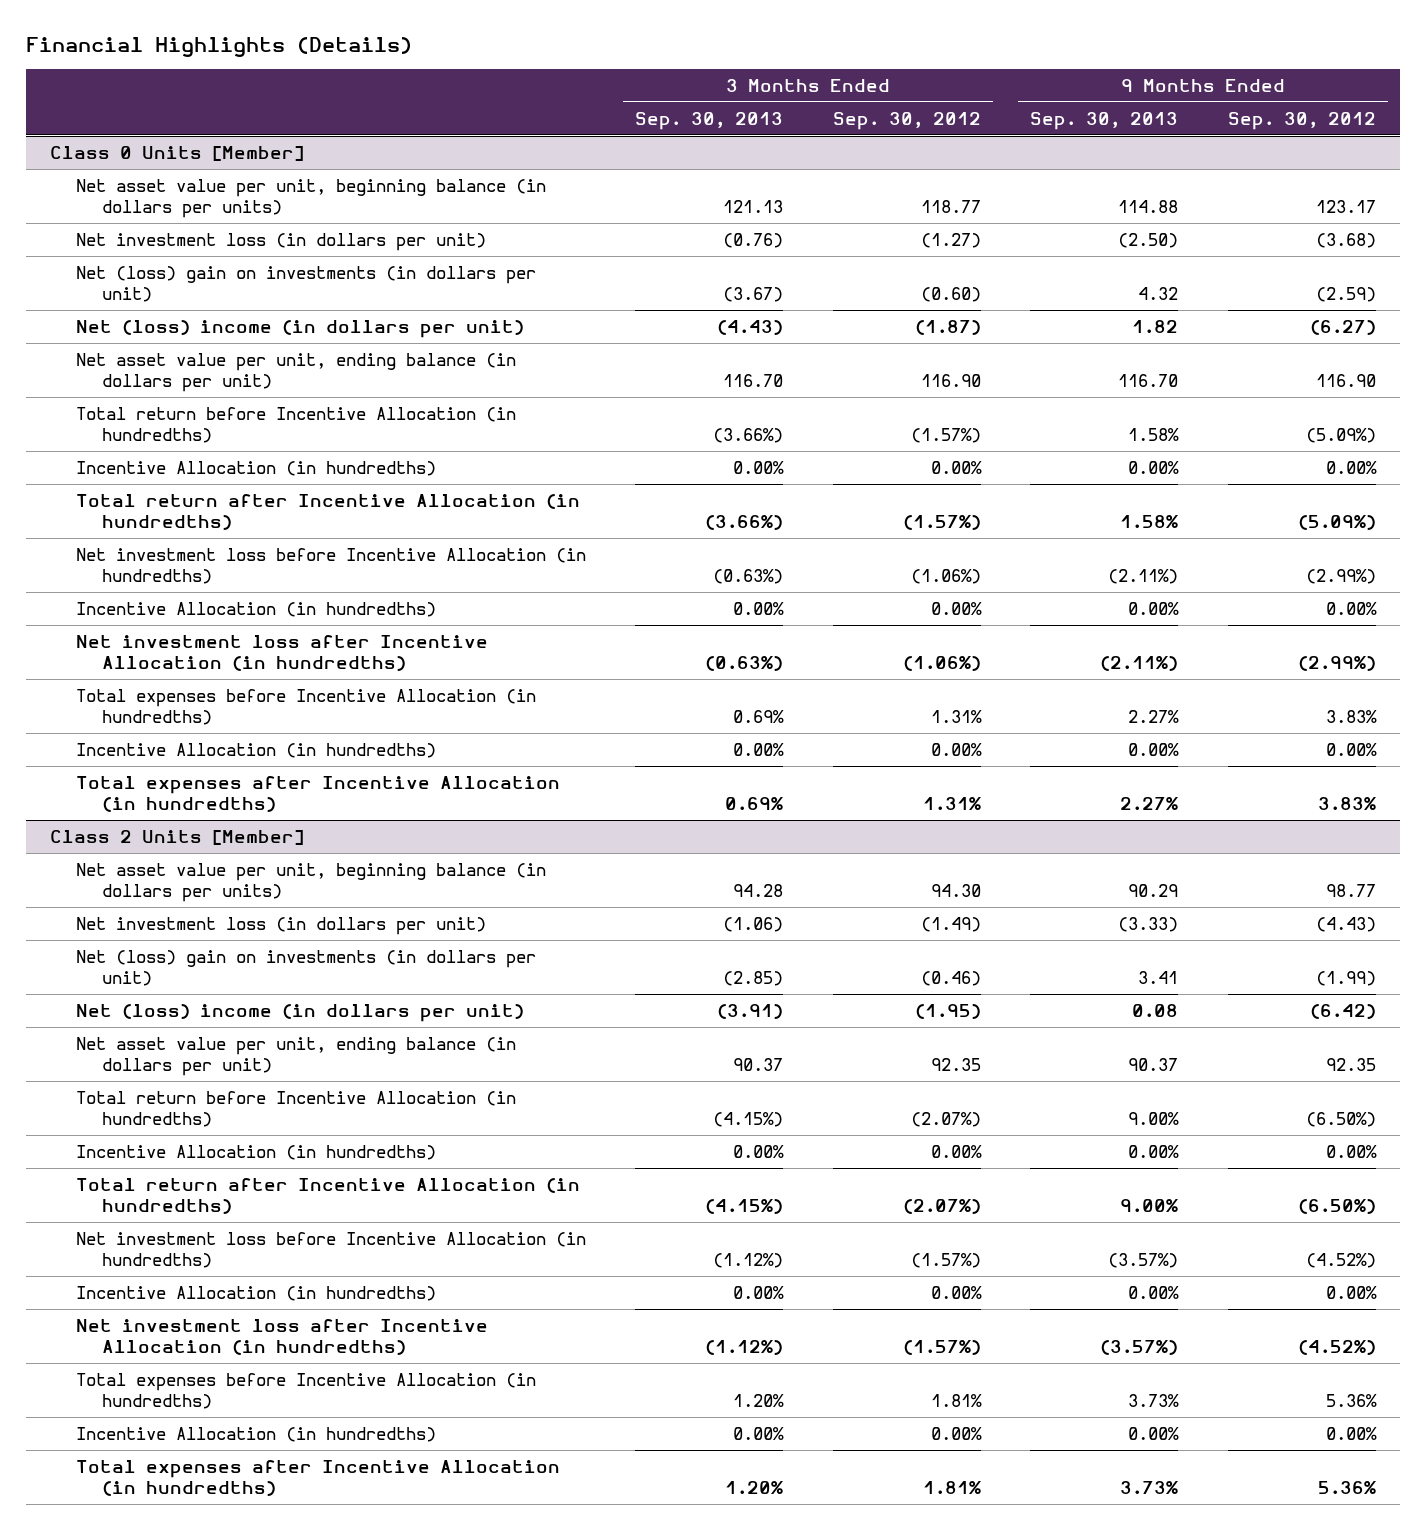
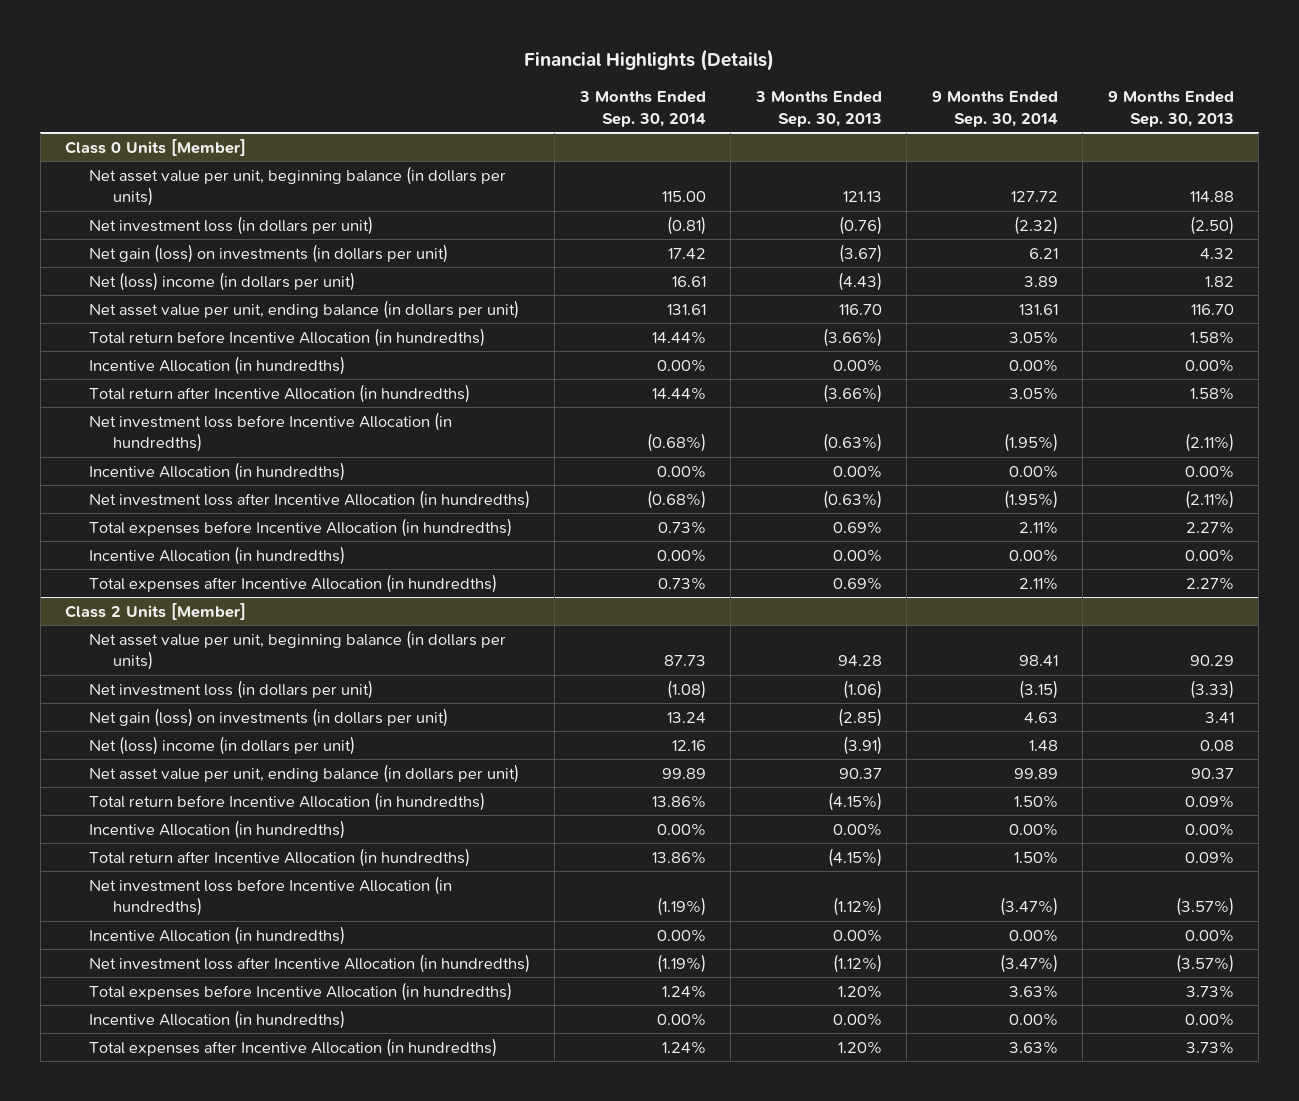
- | 3 Months Ended Sep. 30, 2013 | 3 Months Ended Sep. 30, 2012 | 9 Months Ended Sep. 30, 2013 | 9 Months Ended Sep. 30, 2012
+ | 3 Months Ended Sep. 30, 2014 | 3 Months Ended Sep. 30, 2013 | 9 Months Ended Sep. 30, 2014 | 9 Months Ended Sep. 30, 2013
@ Class 0 Units [Member]
- Net (loss) gain on investments (in dollars per unit) | (3.67) | (0.60) | 4.32 | (2.59)
+ Net gain (loss) on investments (in dollars per unit) | 17.42 | (3.67) | 6.21 | 4.32
@ Class 2 Units [Member]
- Net (loss) gain on investments (in dollars per unit) | (2.85) | (0.46) | 3.41 | (1.99)
+ Net gain (loss) on investments (in dollars per unit) | 13.24 | (2.85) | 4.63 | 3.41
- Total return before Incentive Allocation (in hundredths) | (4.15%) | (2.07%) | 9.00% | (6.50%)
+ Total return before Incentive Allocation (in hundredths) | 13.86% | (4.15%) | 1.50% | 0.09%
- Total return after Incentive Allocation (in hundredths) | (4.15%) | (2.07%) | 9.00% | (6.50%)
+ Total return after Incentive Allocation (in hundredths) | 13.86% | (4.15%) | 1.50% | 0.09%

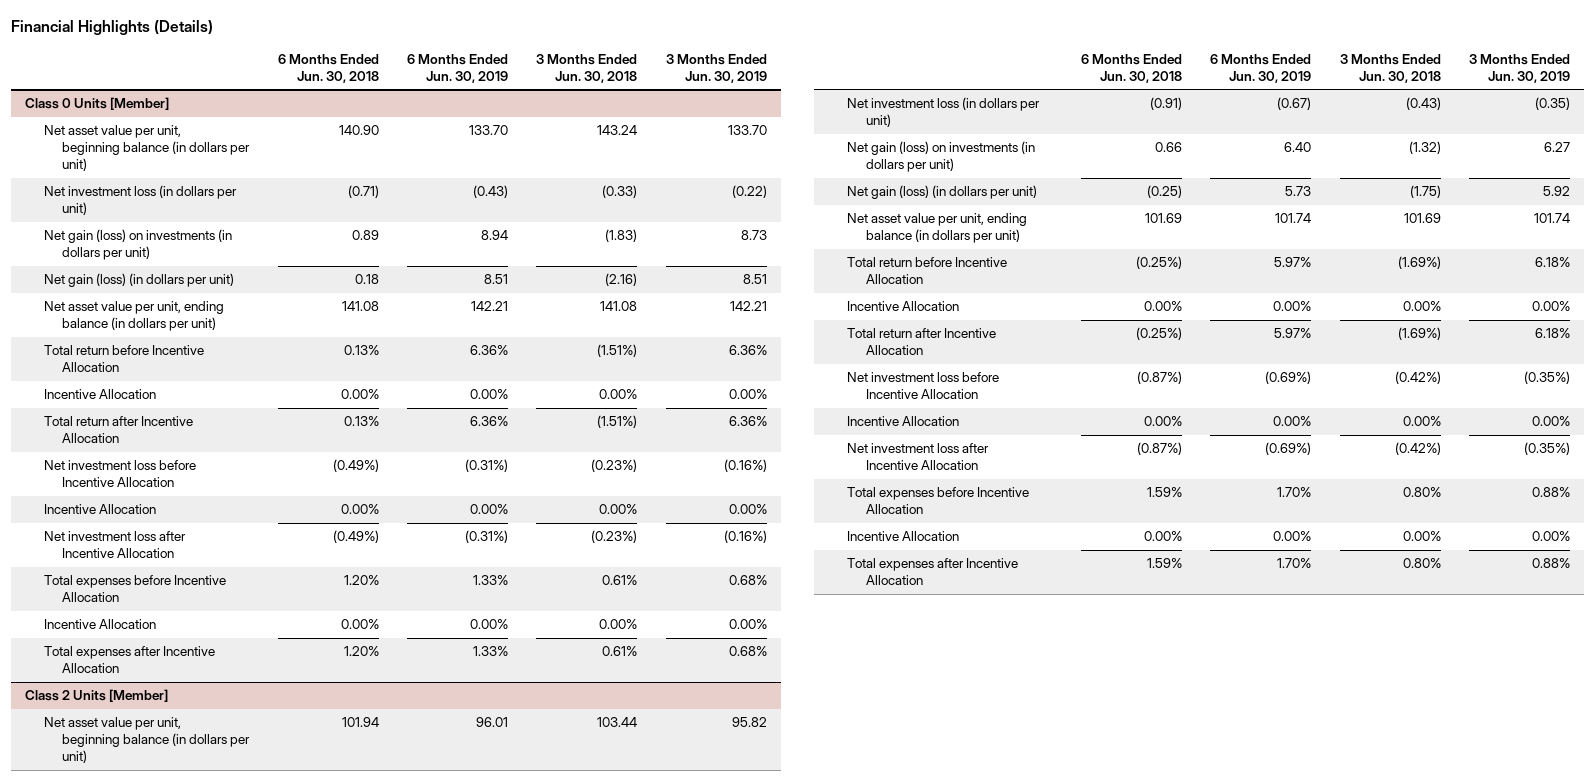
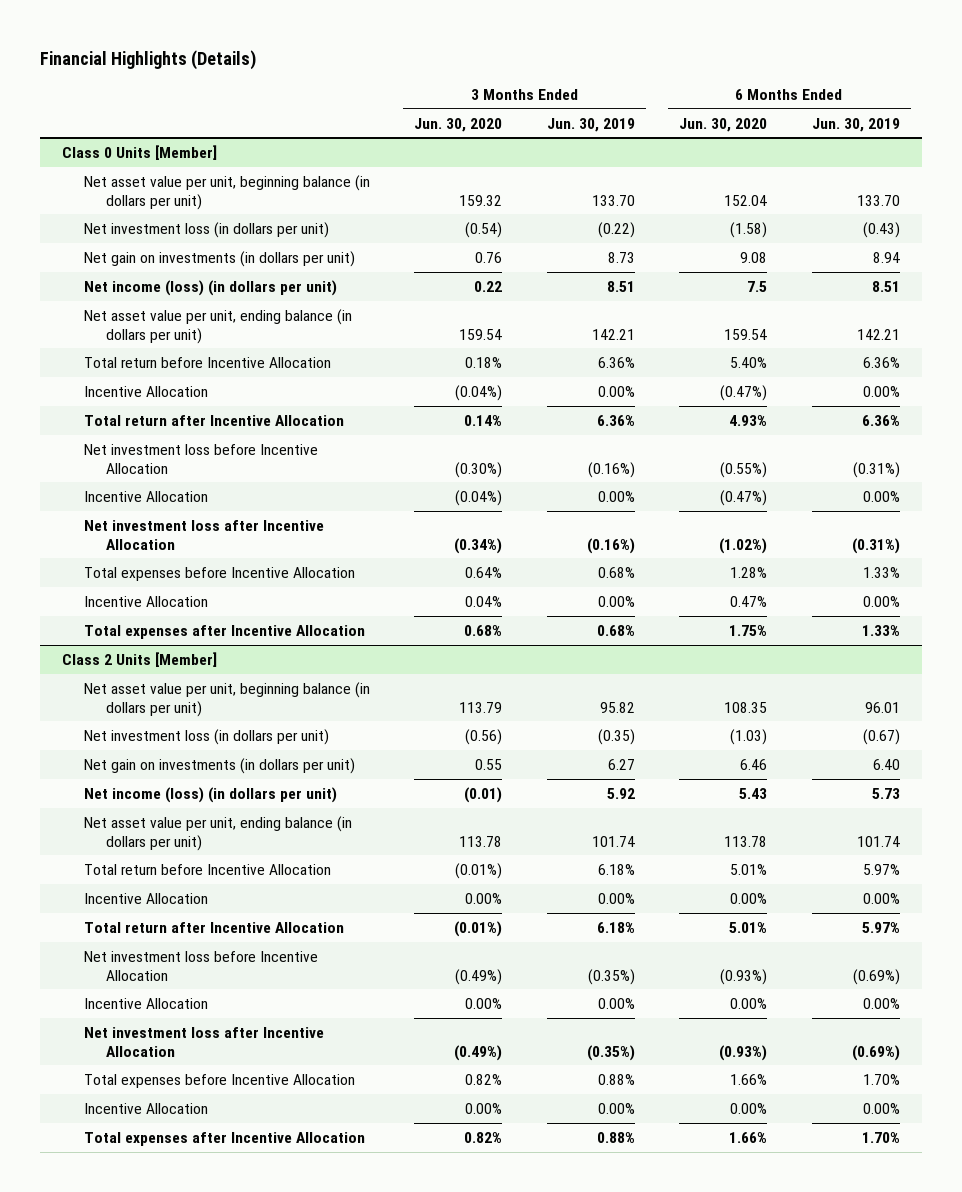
- | 6 Months Ended Jun. 30, 2018 | 6 Months Ended Jun. 30, 2019 | 3 Months Ended Jun. 30, 2018 | 3 Months Ended Jun. 30, 2019
+ | 3 Months Ended Jun. 30, 2020 | 3 Months Ended Jun. 30, 2019 | 6 Months Ended Jun. 30, 2020 | 6 Months Ended Jun. 30, 2019
@ Class 0 Units [Member]
- Net gain (loss) on investments (in dollars per unit) | 0.89 | 8.94 | (1.83) | 8.73
- Net gain (loss) (in dollars per unit) | 0.18 | 8.51 | (2.16) | 8.51
+ Net gain on investments (in dollars per unit) | 0.76 | 8.73 | 9.08 | 8.94
+ Net income (loss) (in dollars per unit) | 0.22 | 8.51 | 7.5 | 8.51
@ Class 2 Units [Member]
- Net gain (loss) on investments (in dollars per unit) | 0.66 | 6.40 | (1.32) | 6.27
- Net gain (loss) (in dollars per unit) | (0.25) | 5.73 | (1.75) | 5.92
+ Net gain on investments (in dollars per unit) | 0.55 | 6.27 | 6.46 | 6.40
+ Net income (loss) (in dollars per unit) | (0.01) | 5.92 | 5.43 | 5.73

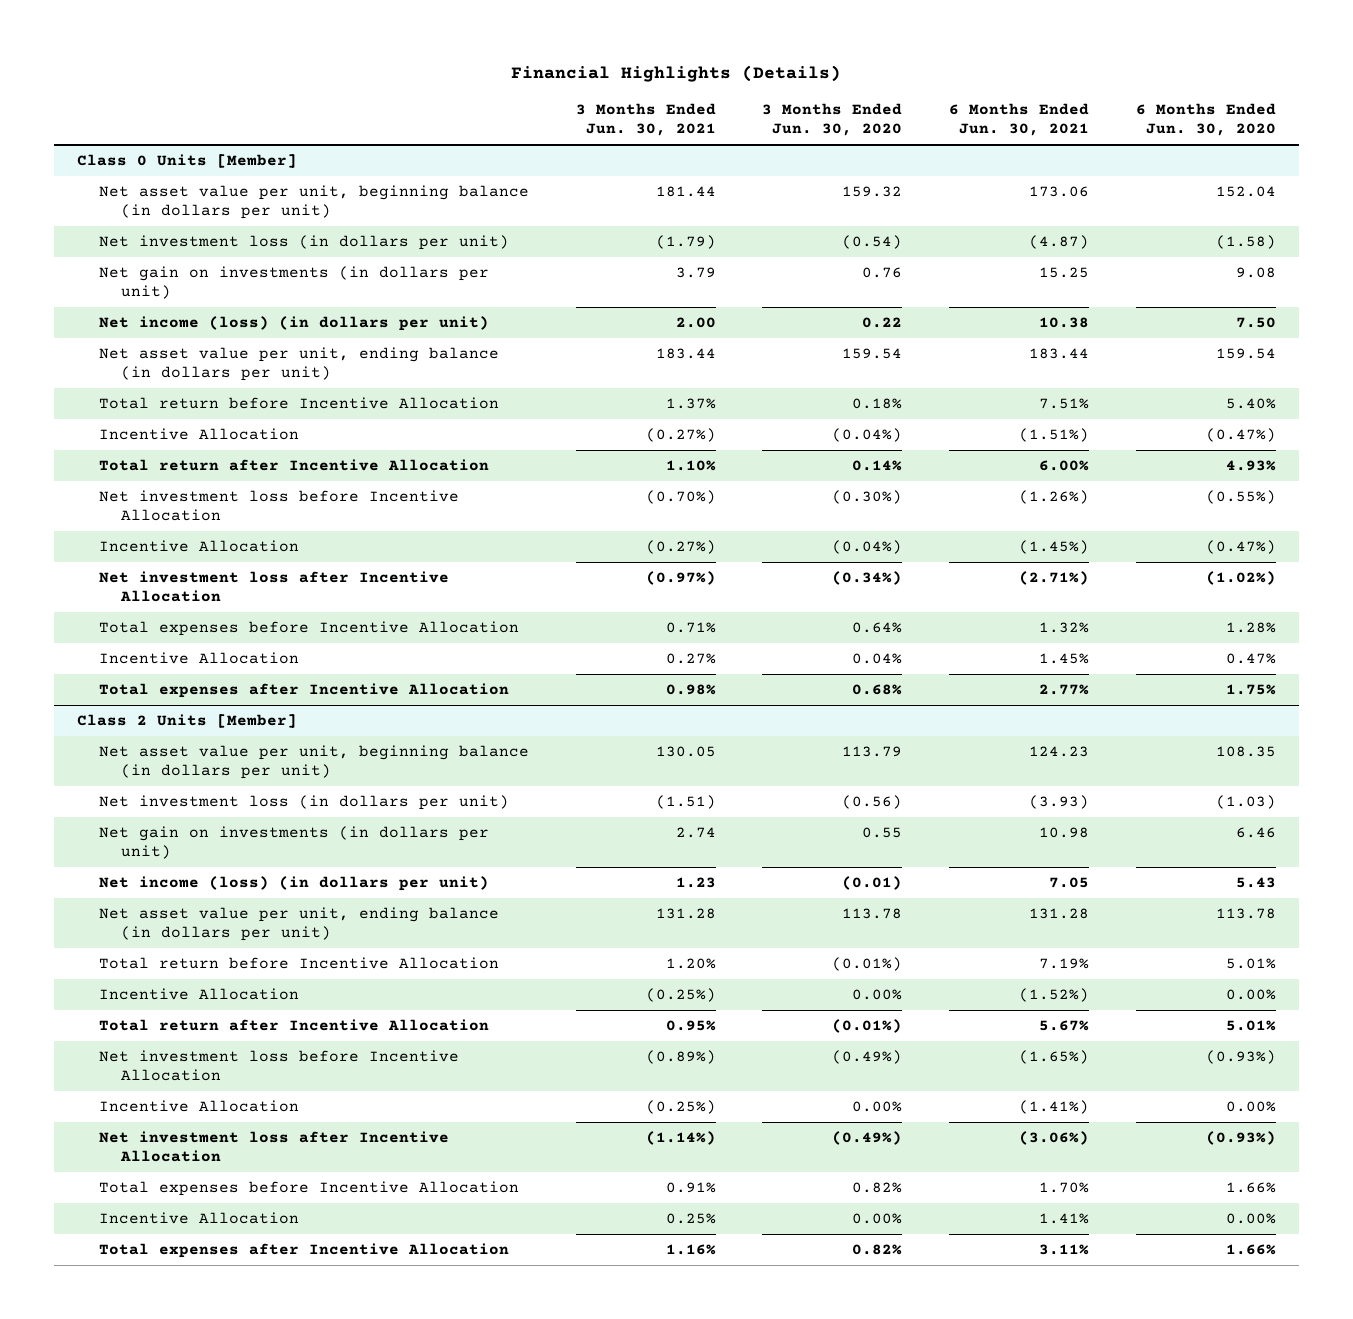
- | 3 Months Ended Jun. 30, 2020 | 3 Months Ended Jun. 30, 2019 | 6 Months Ended Jun. 30, 2020 | 6 Months Ended Jun. 30, 2019
+ | 3 Months Ended Jun. 30, 2021 | 3 Months Ended Jun. 30, 2020 | 6 Months Ended Jun. 30, 2021 | 6 Months Ended Jun. 30, 2020
@ Class 0 Units [Member]
- Net income (loss) (in dollars per unit) | 0.22 | 8.51 | 7.5 | 8.51
+ Net income (loss) (in dollars per unit) | 2.00 | 0.22 | 10.38 | 7.50

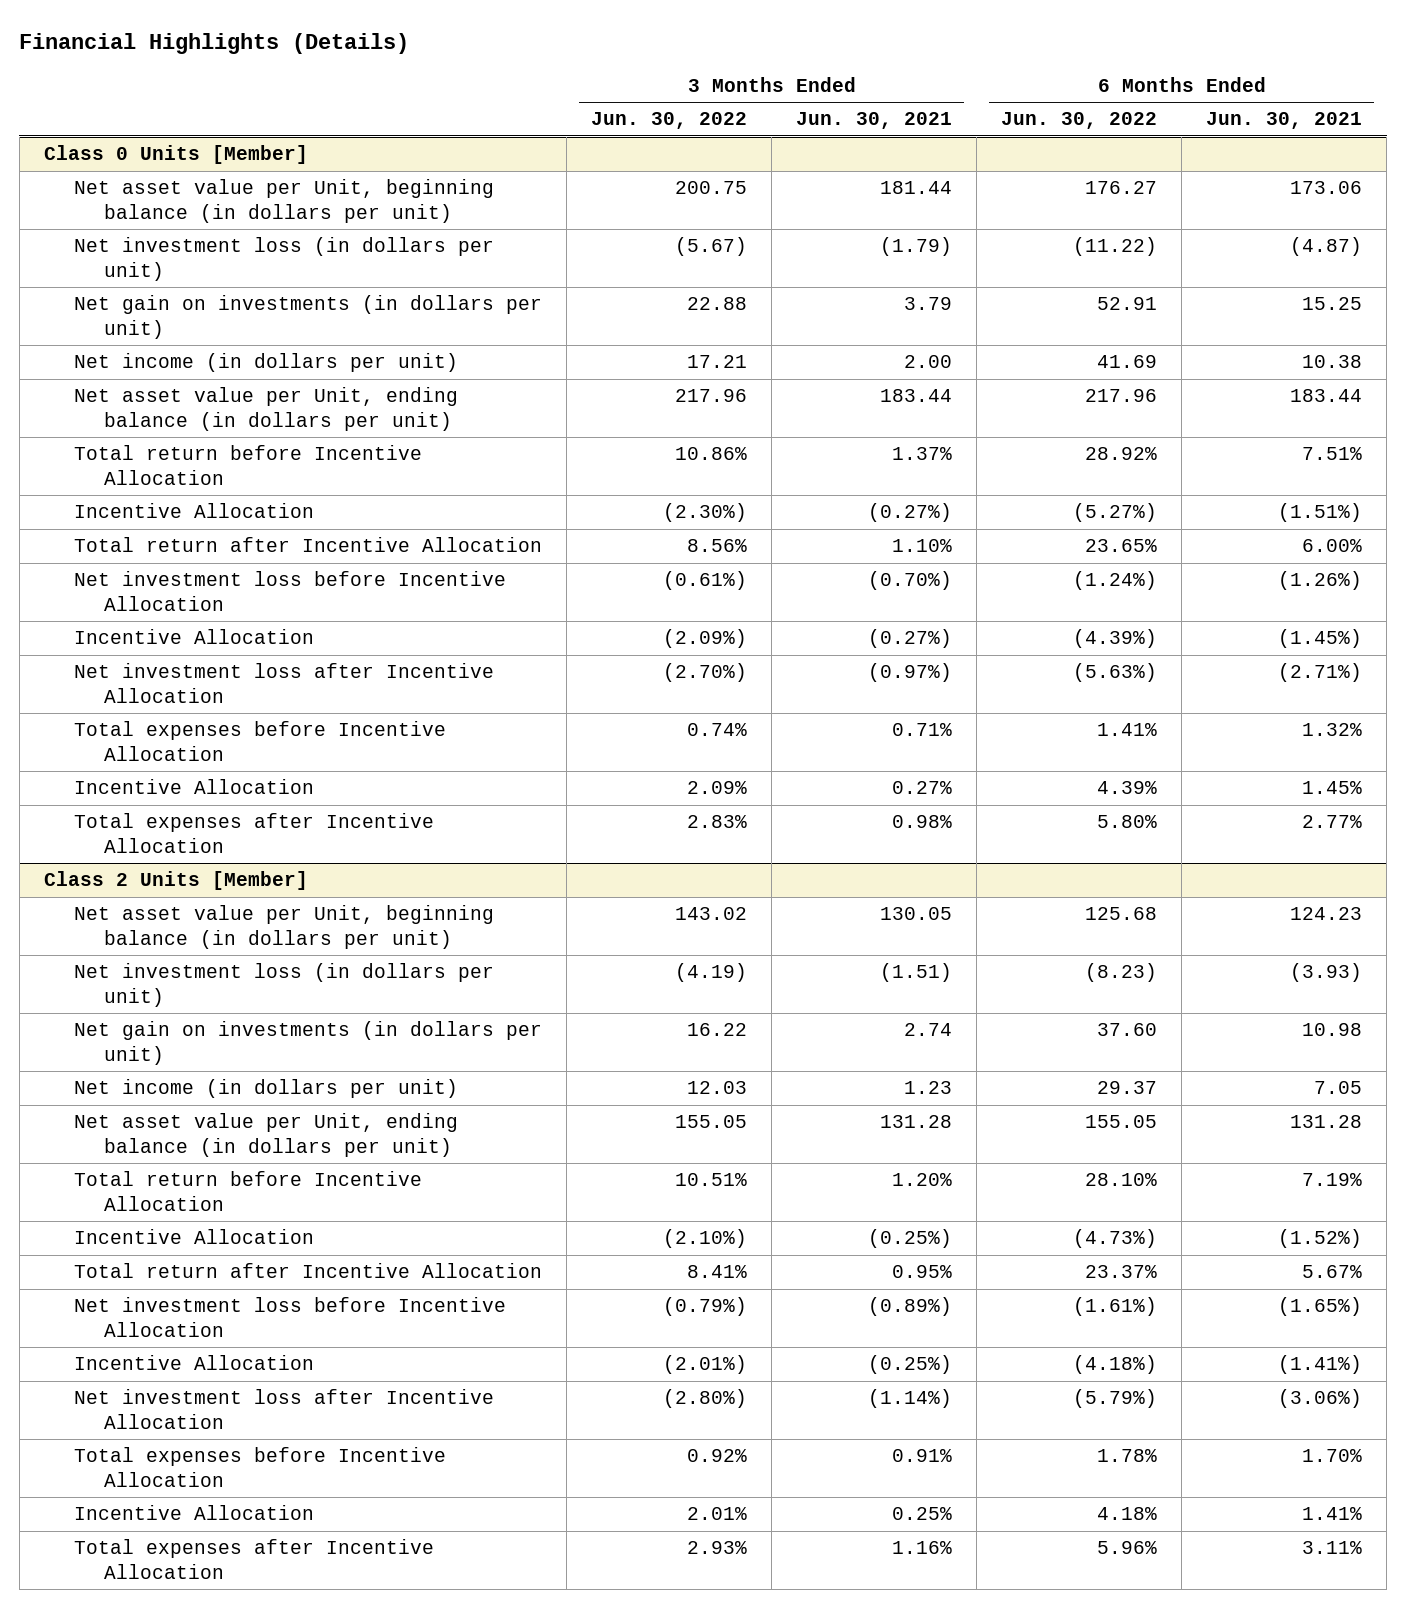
- | 3 Months Ended Jun. 30, 2021 | 3 Months Ended Jun. 30, 2020 | 6 Months Ended Jun. 30, 2021 | 6 Months Ended Jun. 30, 2020
+ | 3 Months Ended Jun. 30, 2022 | 3 Months Ended Jun. 30, 2021 | 6 Months Ended Jun. 30, 2022 | 6 Months Ended Jun. 30, 2021
@ Class 0 Units [Member]
- Net asset value per unit, beginning balance (in dollars per unit) | 181.44 | 159.32 | 173.06 | 152.04
+ Net asset value per Unit, beginning balance (in dollars per unit) | 200.75 | 181.44 | 176.27 | 173.06
- Net income (loss) (in dollars per unit) | 2.00 | 0.22 | 10.38 | 7.50
- Net asset value per unit, ending balance (in dollars per unit) | 183.44 | 159.54 | 183.44 | 159.54
+ Net income (in dollars per unit) | 17.21 | 2.00 | 41.69 | 10.38
+ Net asset value per Unit, ending balance (in dollars per unit) | 217.96 | 183.44 | 217.96 | 183.44
@ Class 2 Units [Member]
- Net asset value per unit, beginning balance (in dollars per unit) | 130.05 | 113.79 | 124.23 | 108.35
+ Net asset value per Unit, beginning balance (in dollars per unit) | 143.02 | 130.05 | 125.68 | 124.23
- Net income (loss) (in dollars per unit) | 1.23 | (0.01) | 7.05 | 5.43
- Net asset value per unit, ending balance (in dollars per unit) | 131.28 | 113.78 | 131.28 | 113.78
+ Net income (in dollars per unit) | 12.03 | 1.23 | 29.37 | 7.05
+ Net asset value per Unit, ending balance (in dollars per unit) | 155.05 | 131.28 | 155.05 | 131.28

